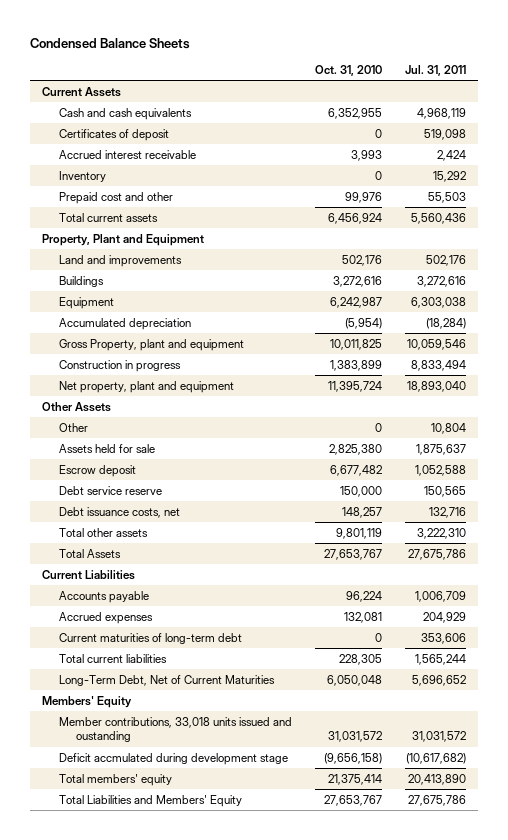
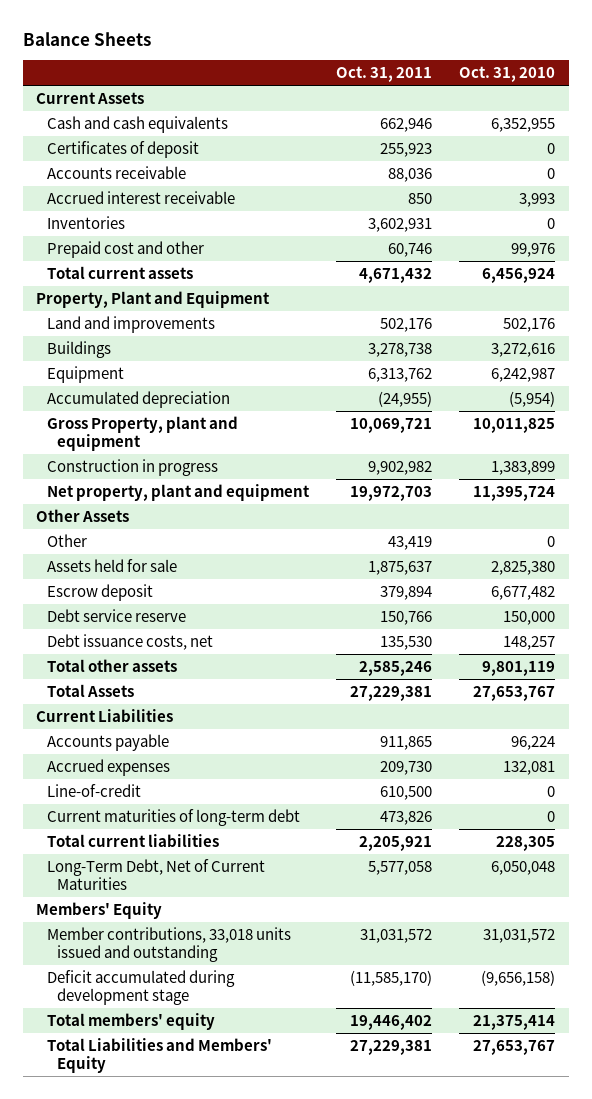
- Condensed Balance Sheets
+ Balance Sheets
- | Oct. 31, 2010 | Jul. 31, 2011
+ | Oct. 31, 2011 | Oct. 31, 2010
+ Accounts receivable | 88,036 | 0
- Inventory | 0 | 15,292
+ Inventories | 3,602,931 | 0
+ Line-of-credit | 610,500 | 0
- Member contributions, 33,018 units issued and oustanding | 31,031,572 | 31,031,572
- Deficit accmulated during development stage | (9,656,158) | (10,617,682)
+ Member contributions, 33,018 units issued and outstanding | 31,031,572 | 31,031,572
+ Deficit accumulated during development stage | (11,585,170) | (9,656,158)

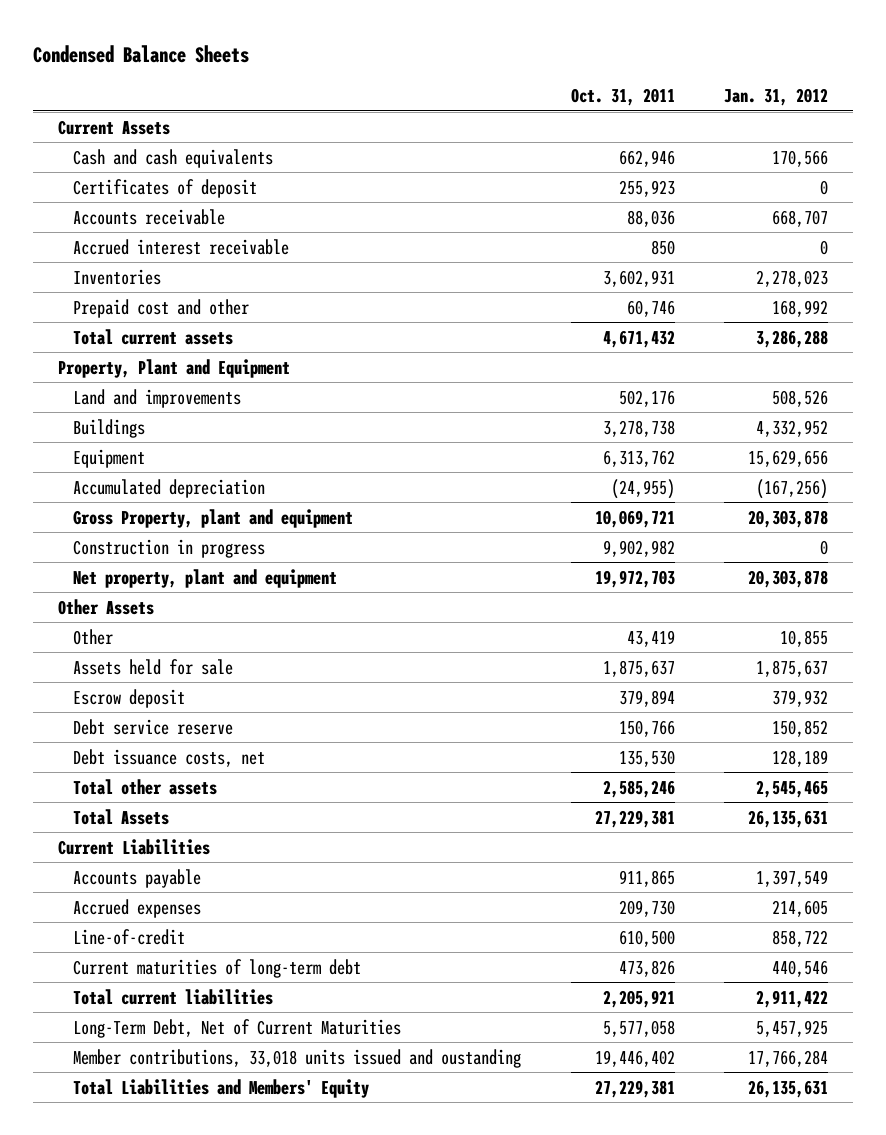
- Balance Sheets
+ Condensed Balance Sheets
- | Oct. 31, 2011 | Oct. 31, 2010
+ | Oct. 31, 2011 | Jan. 31, 2012
- Members' Equity
- Member contributions, 33,018 units issued and outstanding | 31,031,572 | 31,031,572
- Deficit accumulated during development stage | (11,585,170) | (9,656,158)
- Total members' equity | 19,446,402 | 21,375,414
+ Member contributions, 33,018 units issued and oustanding | 19,446,402 | 17,766,284

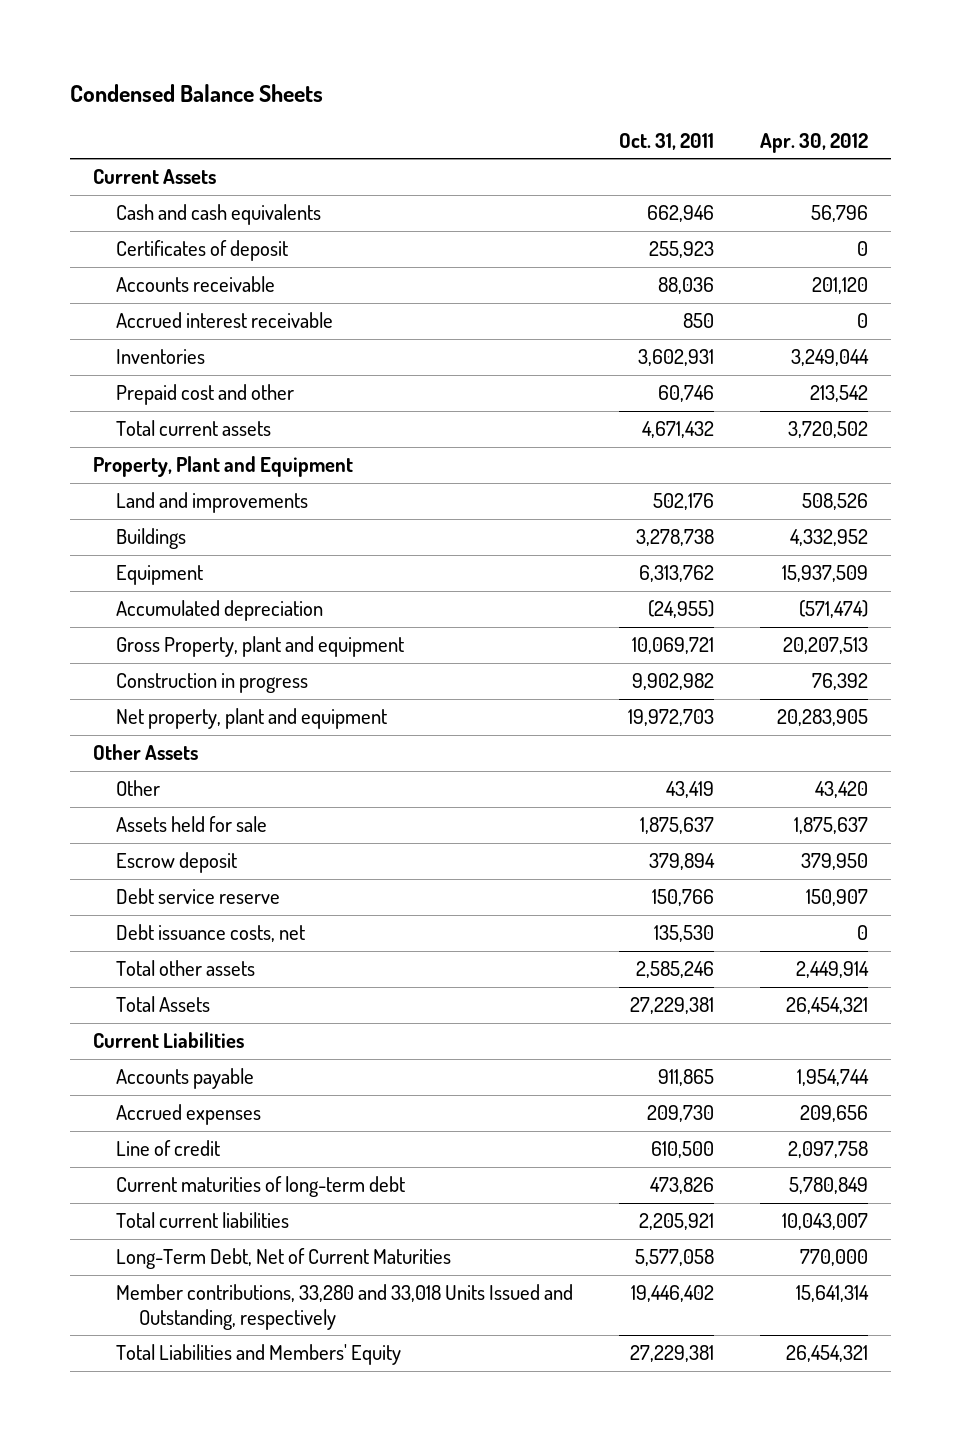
- | Oct. 31, 2011 | Jan. 31, 2012
+ | Oct. 31, 2011 | Apr. 30, 2012
- Line-of-credit | 610,500 | 858,722
+ Line of credit | 610,500 | 2,097,758
- Member contributions, 33,018 units issued and oustanding | 19,446,402 | 17,766,284
+ Member contributions, 33,280 and 33,018 Units Issued and Outstanding, respectively | 19,446,402 | 15,641,314

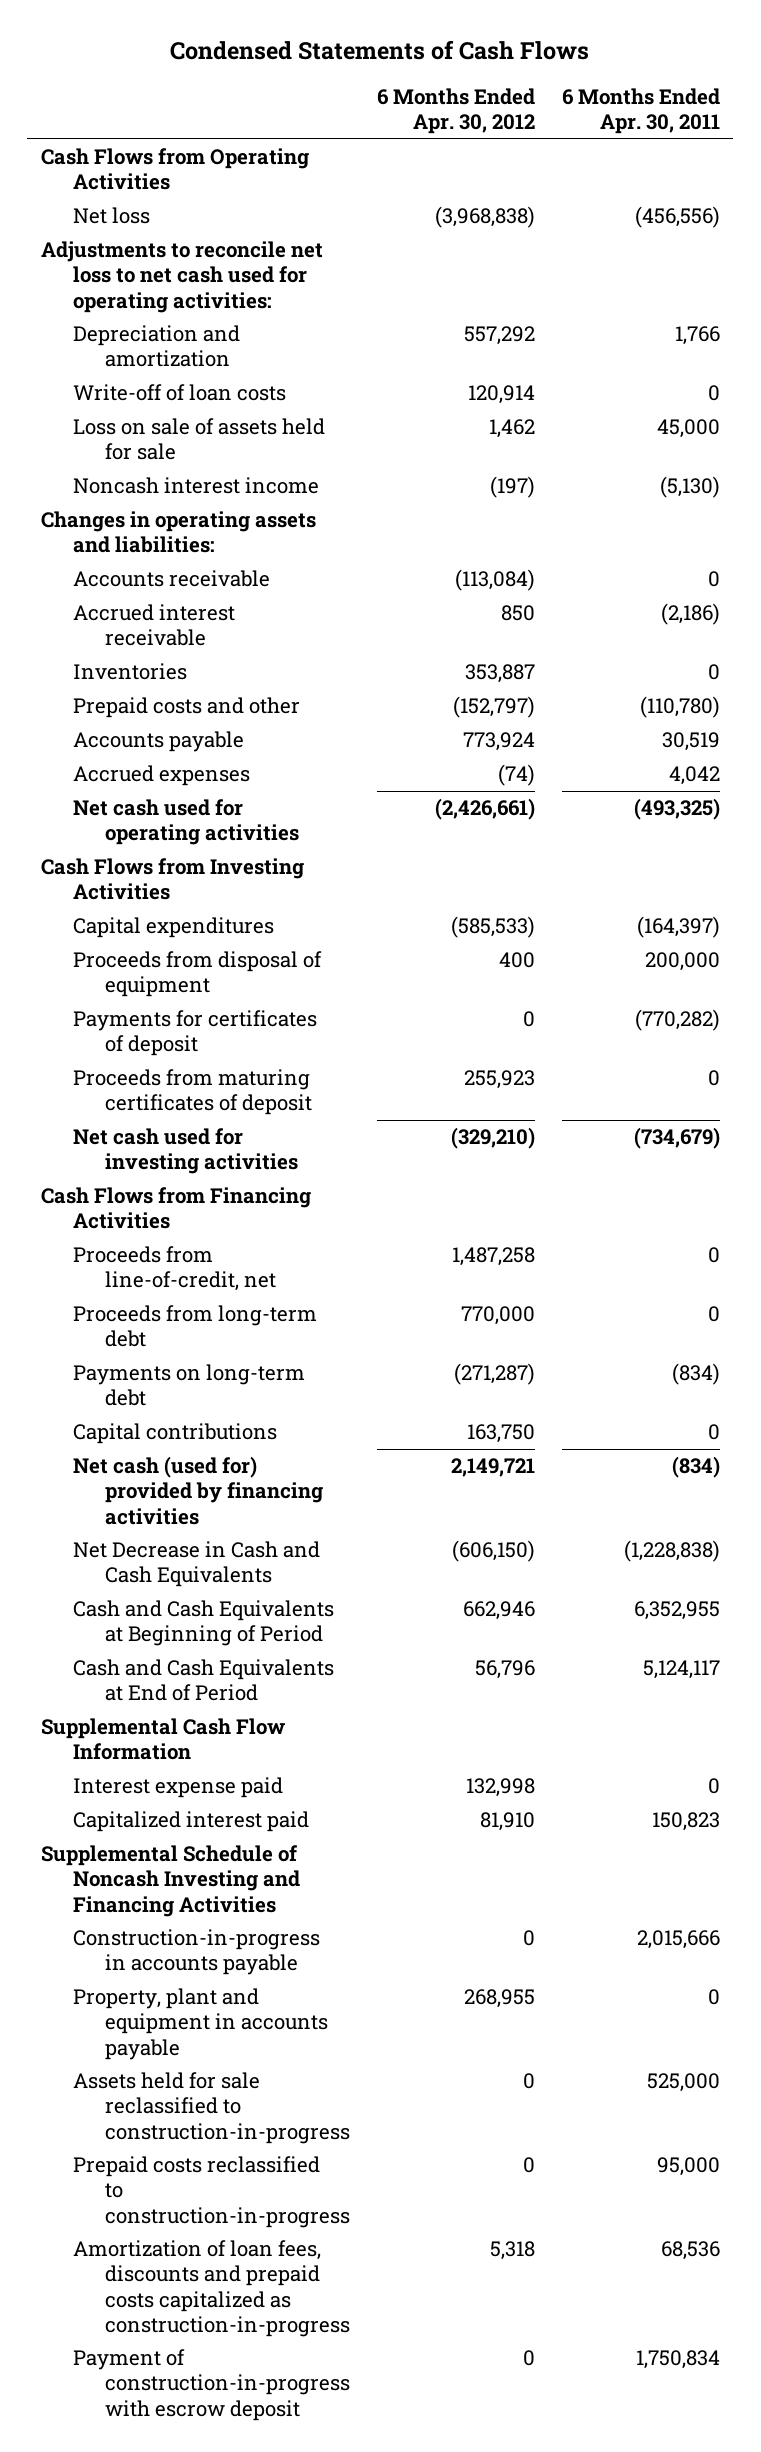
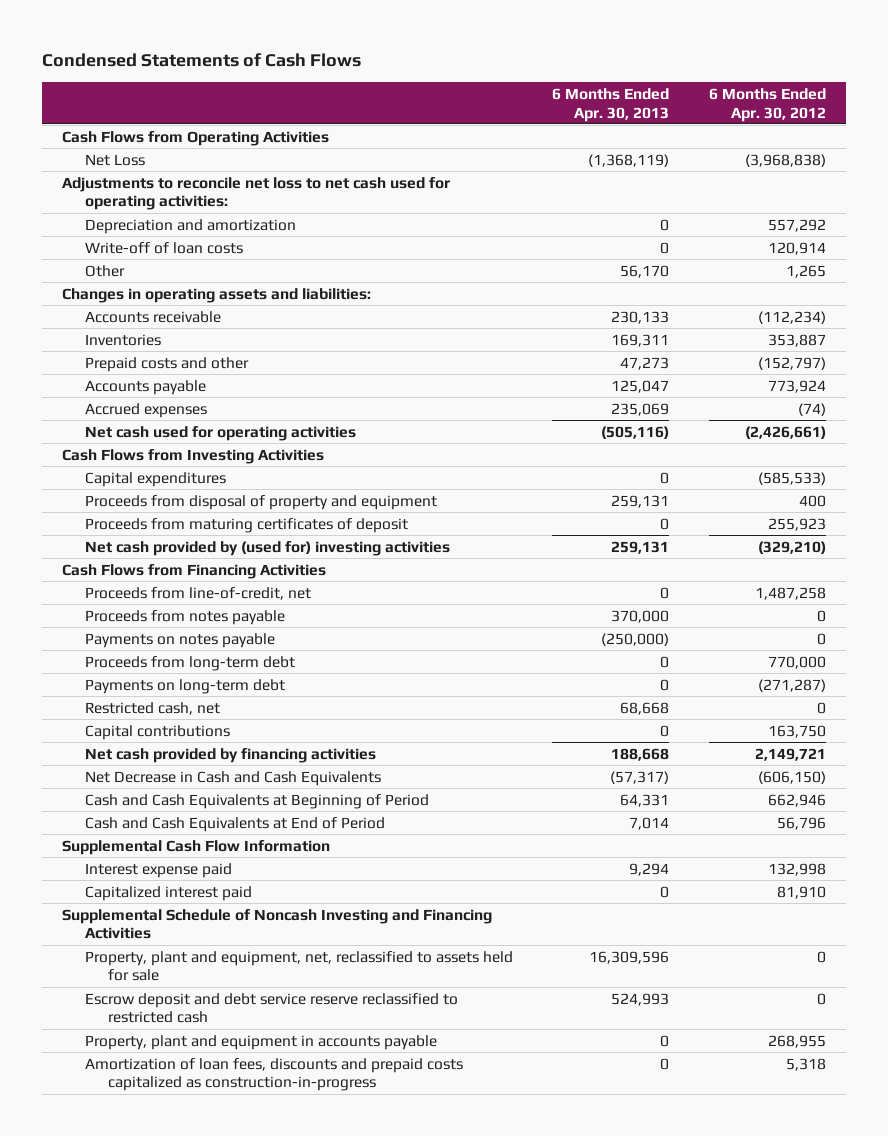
- | 6 Months Ended Apr. 30, 2012 | 6 Months Ended Apr. 30, 2011
+ | 6 Months Ended Apr. 30, 2013 | 6 Months Ended Apr. 30, 2012
- Net loss | (3,968,838) | (456,556)
+ Net Loss | (1,368,119) | (3,968,838)
- Loss on sale of assets held for sale | 1,462 | 45,000
- Noncash interest income | (197) | (5,130)
+ Other | 56,170 | 1,265
- Accounts receivable | (113,084) | 0
- Accrued interest receivable | 850 | (2,186)
+ Accounts receivable | 230,133 | (112,234)
- Proceeds from disposal of equipment | 400 | 200,000
- Payments for certificates of deposit | 0 | (770,282)
+ Proceeds from disposal of property and equipment | 259,131 | 400
- Net cash used for investing activities | (329,210) | (734,679)
+ Net cash provided by (used for) investing activities | 259,131 | (329,210)
+ Proceeds from notes payable | 370,000 | 0
+ Payments on notes payable | (250,000) | 0
+ Restricted cash, net | 68,668 | 0
- Net cash (used for) provided by financing activities | 2,149,721 | (834)
+ Net cash provided by financing activities | 188,668 | 2,149,721
- Construction-in-progress in accounts payable | 0 | 2,015,666
+ Property, plant and equipment, net, reclassified to assets held for sale | 16,309,596 | 0
+ Escrow deposit and debt service reserve reclassified to restricted cash | 524,993 | 0
- Assets held for sale reclassified to construction-in-progress | 0 | 525,000
- Prepaid costs reclassified to construction-in-progress | 0 | 95,000
- Payment of construction-in-progress with escrow deposit | 0 | 1,750,834

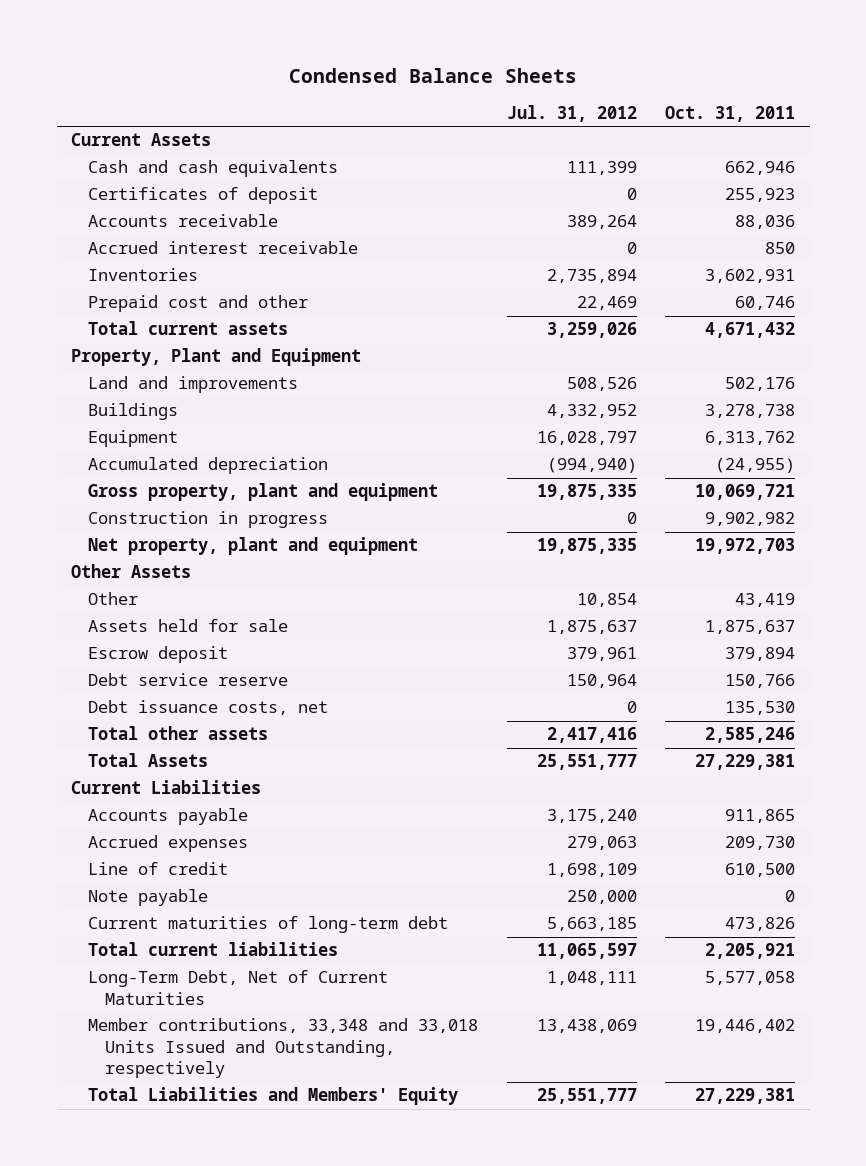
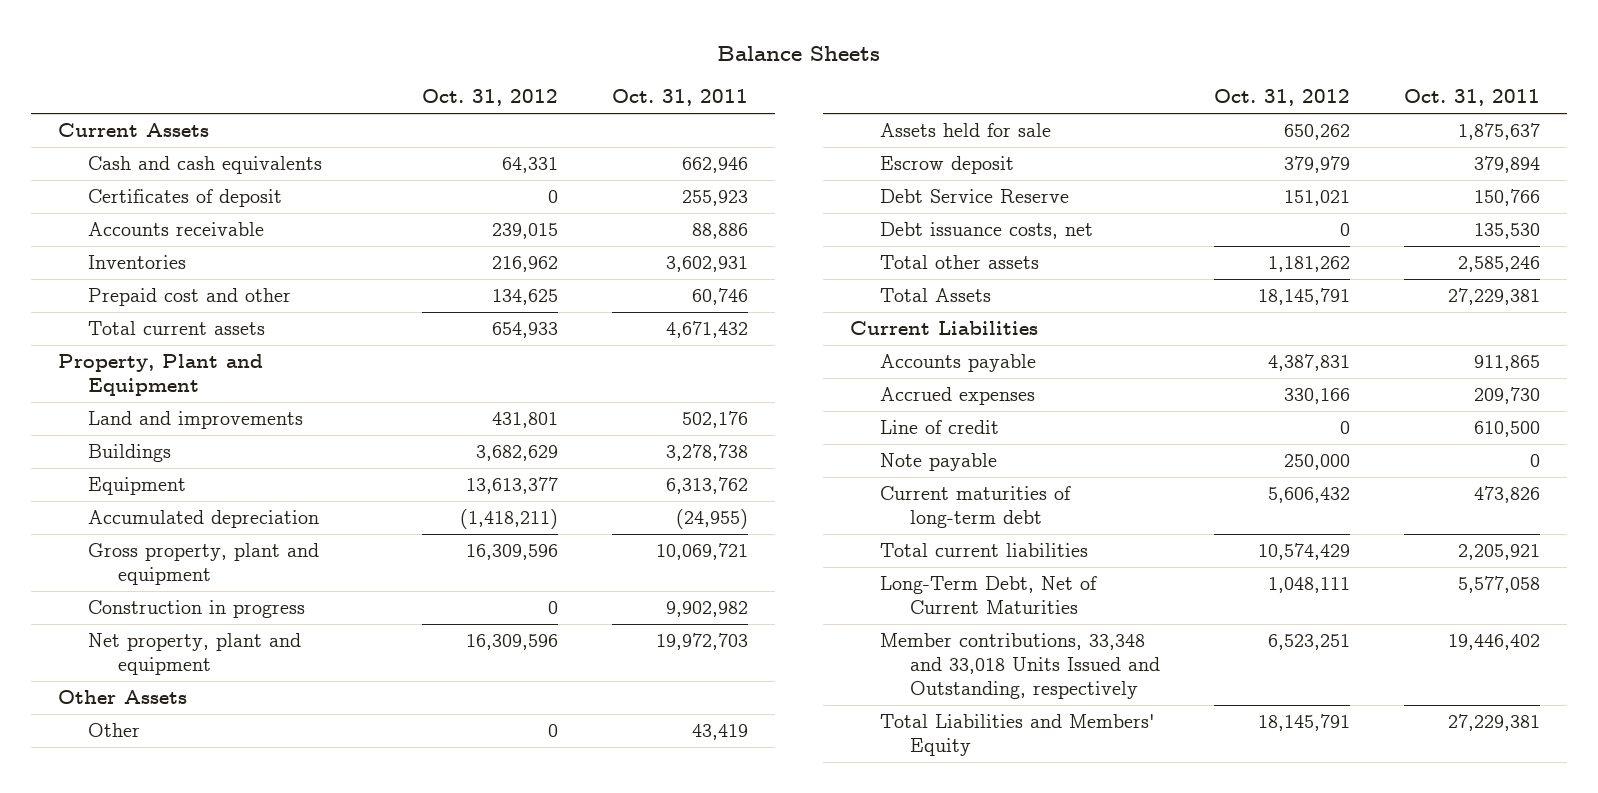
- Condensed Balance Sheets
+ Balance Sheets
- | Jul. 31, 2012 | Oct. 31, 2011
+ | Oct. 31, 2012 | Oct. 31, 2011
- Accounts receivable | 389,264 | 88,036
- Accrued interest receivable | 0 | 850
+ Accounts receivable | 239,015 | 88,886
- Debt service reserve | 150,964 | 150,766
+ Debt Service Reserve | 151,021 | 150,766

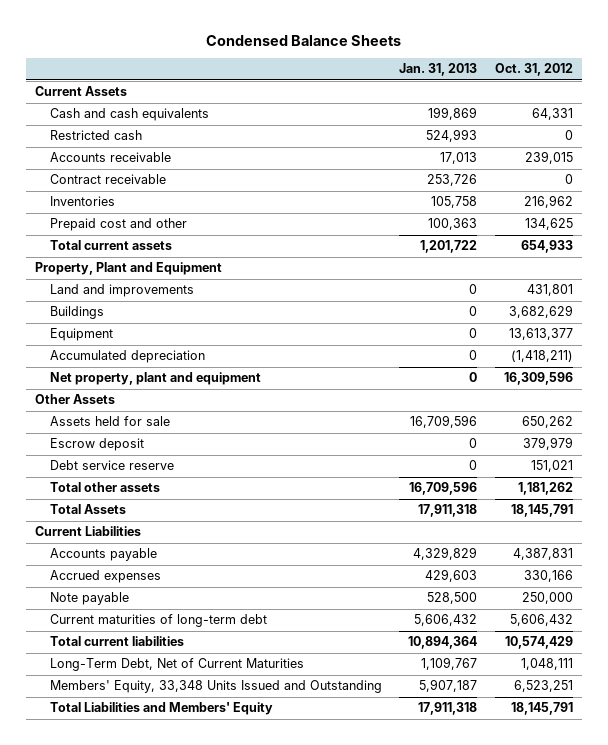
- Balance Sheets
+ Condensed Balance Sheets
- | Oct. 31, 2012 | Oct. 31, 2011
+ | Jan. 31, 2013 | Oct. 31, 2012
- Certificates of deposit | 0 | 255,923
+ Restricted cash | 524,993 | 0
+ Contract receivable | 253,726 | 0
- Gross property, plant and equipment | 16,309,596 | 10,069,721
- Construction in progress | 0 | 9,902,982
- Other | 0 | 43,419
- Debt Service Reserve | 151,021 | 150,766
- Debt issuance costs, net | 0 | 135,530
+ Debt service reserve | 0 | 151,021
- Line of credit | 0 | 610,500
- Member contributions, 33,348 and 33,018 Units Issued and Outstanding, respectively | 6,523,251 | 19,446,402
+ Members' Equity, 33,348 Units Issued and Outstanding | 5,907,187 | 6,523,251

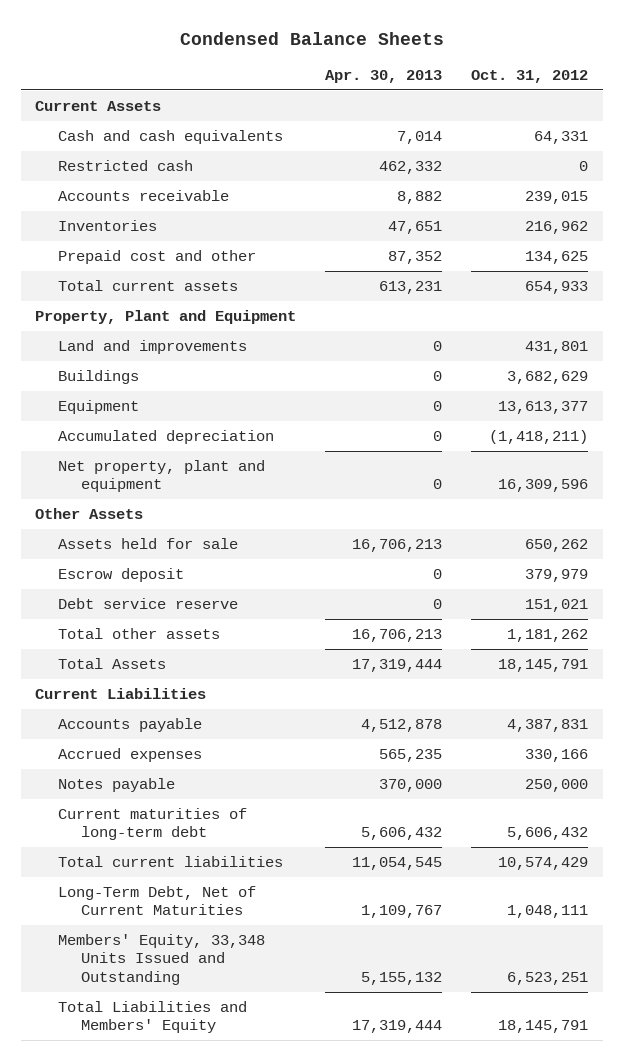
- | Jan. 31, 2013 | Oct. 31, 2012
+ | Apr. 30, 2013 | Oct. 31, 2012
- Contract receivable | 253,726 | 0
- Note payable | 528,500 | 250,000
+ Notes payable | 370,000 | 250,000

